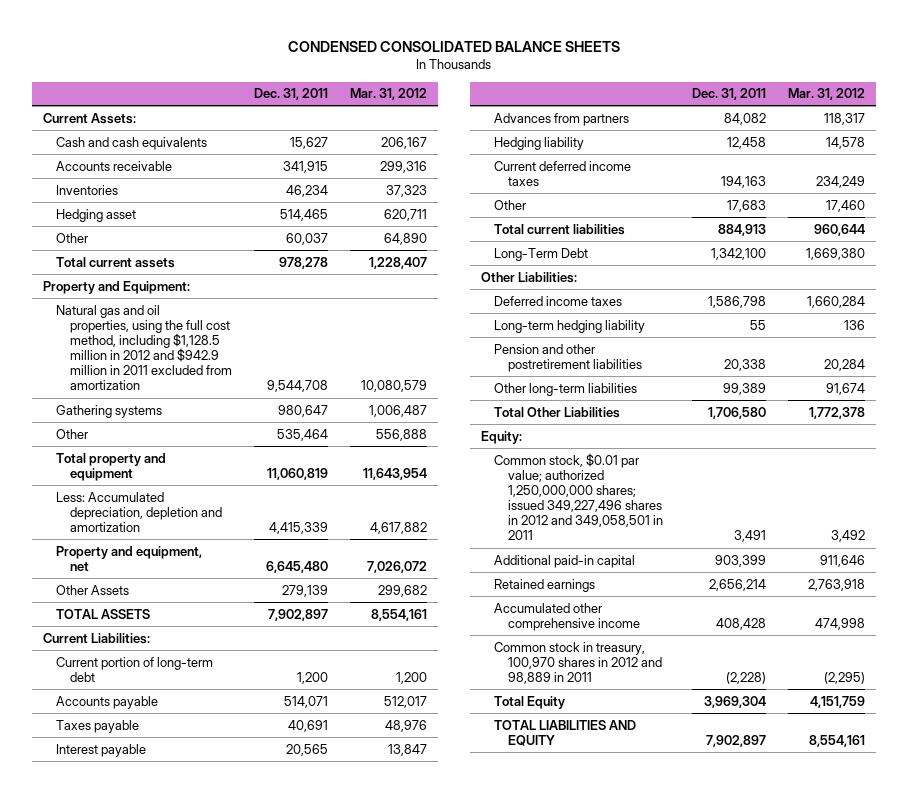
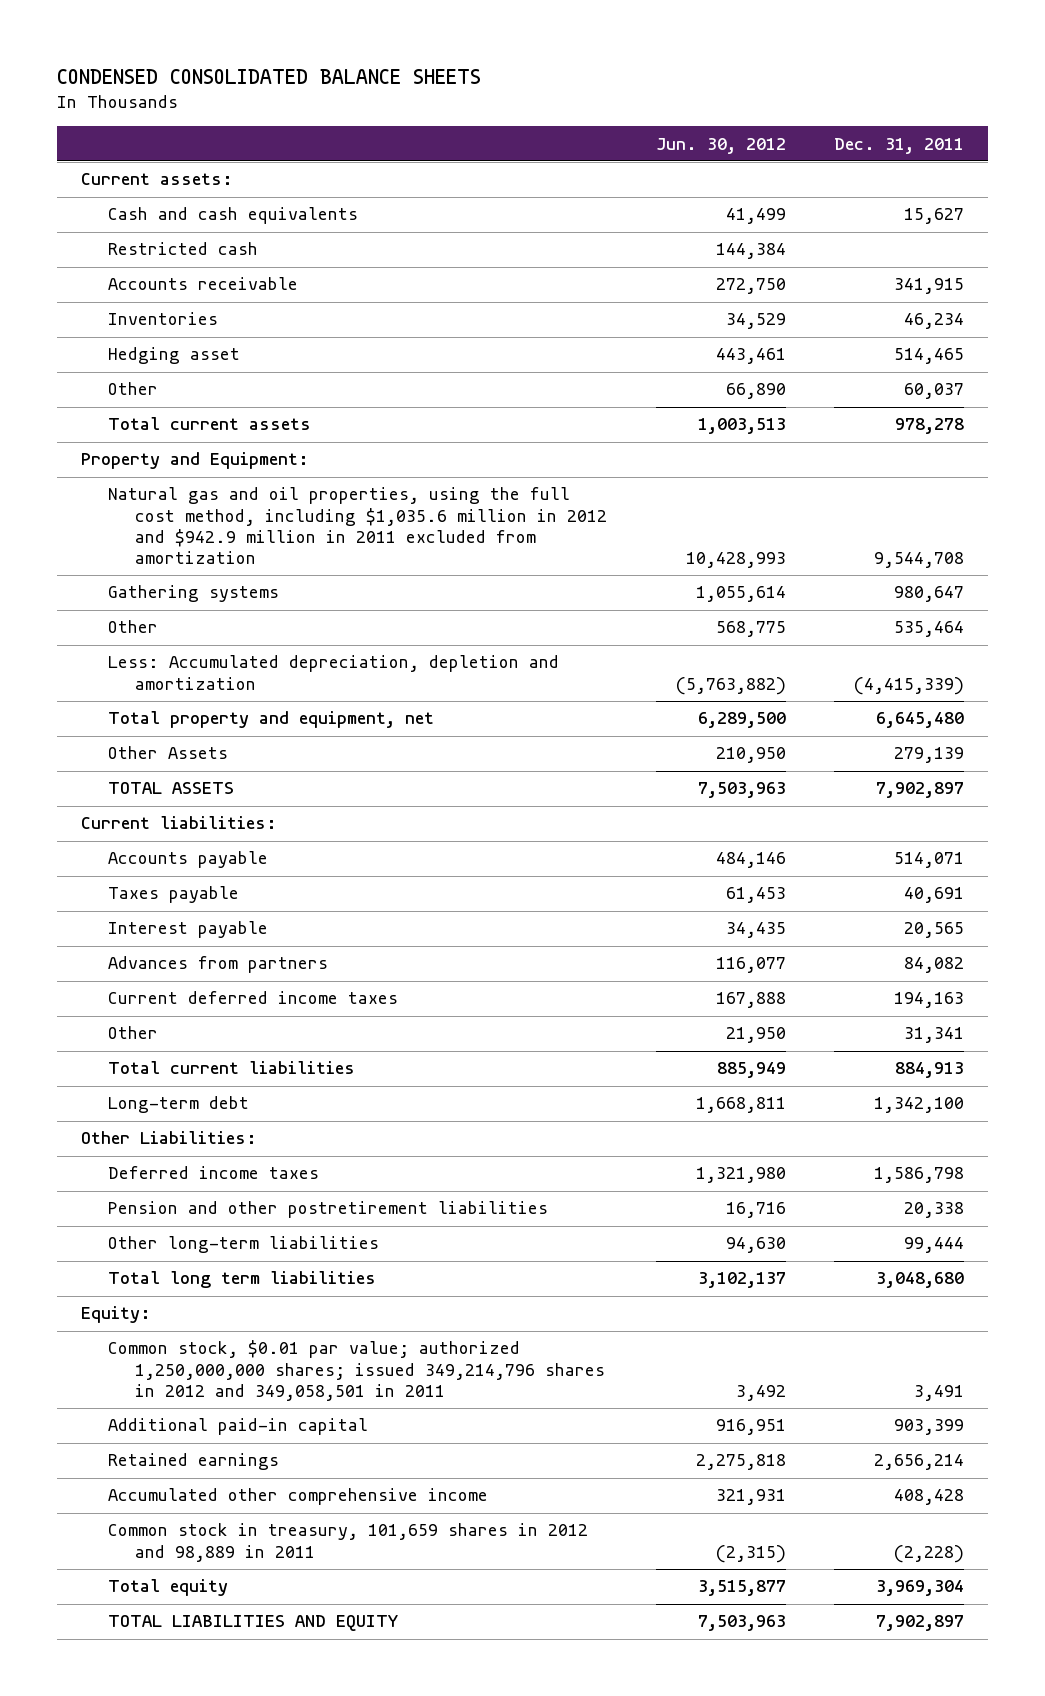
- | Dec. 31, 2011 | Mar. 31, 2012
+ | Jun. 30, 2012 | Dec. 31, 2011
- Current Assets:
+ Current assets:
+ Restricted cash | 144,384 |
- Natural gas and oil properties, using the full cost method, including $1,128.5 million in 2012 and $942.9 million in 2011 excluded from amortization | 9,544,708 | 10,080,579
+ Natural gas and oil properties, using the full cost method, including $1,035.6 million in 2012 and $942.9 million in 2011 excluded from amortization | 10,428,993 | 9,544,708
- Total property and equipment | 11,060,819 | 11,643,954
- Less: Accumulated depreciation, depletion and amortization | 4,415,339 | 4,617,882
- Property and equipment, net | 6,645,480 | 7,026,072
+ Less: Accumulated depreciation, depletion and amortization | (5,763,882) | (4,415,339)
+ Total property and equipment, net | 6,289,500 | 6,645,480
- Current Liabilities:
- Current portion of long-term debt | 1,200 | 1,200
+ Current liabilities:
- Hedging liability | 12,458 | 14,578
- Other | 17,683 | 17,460
+ Other | 21,950 | 31,341
- Long-Term Debt | 1,342,100 | 1,669,380
+ Long-term debt | 1,668,811 | 1,342,100
- Long-term hedging liability | 55 | 136
- Other long-term liabilities | 99,389 | 91,674
- Total Other Liabilities | 1,706,580 | 1,772,378
+ Other long-term liabilities | 94,630 | 99,444
+ Total long term liabilities | 3,102,137 | 3,048,680
- Common stock, $0.01 par value; authorized 1,250,000,000 shares; issued 349,227,496 shares in 2012 and 349,058,501 in 2011 | 3,491 | 3,492
+ Common stock, $0.01 par value; authorized 1,250,000,000 shares; issued 349,214,796 shares in 2012 and 349,058,501 in 2011 | 3,492 | 3,491
- Common stock in treasury, 100,970 shares in 2012 and 98,889 in 2011 | (2,228) | (2,295)
- Total Equity | 3,969,304 | 4,151,759
+ Common stock in treasury, 101,659 shares in 2012 and 98,889 in 2011 | (2,315) | (2,228)
+ Total equity | 3,515,877 | 3,969,304

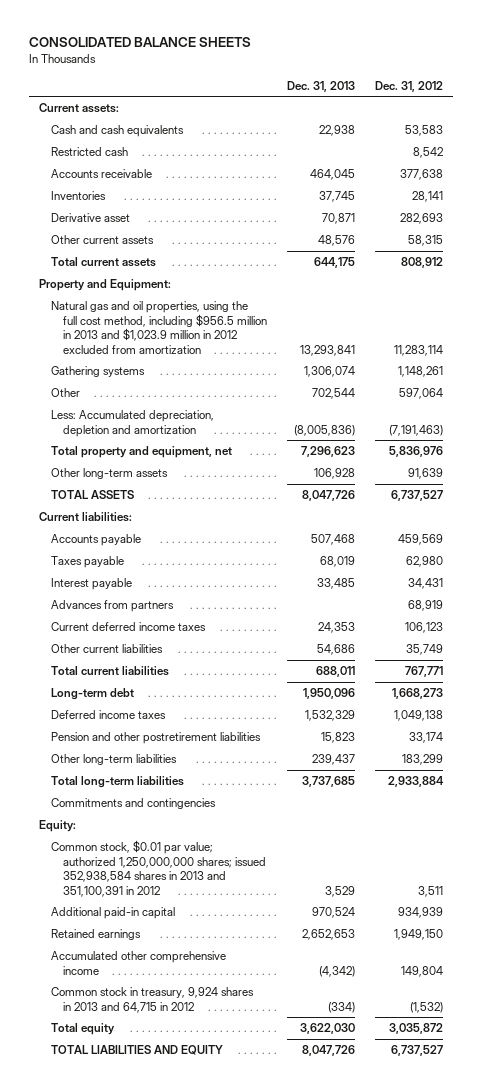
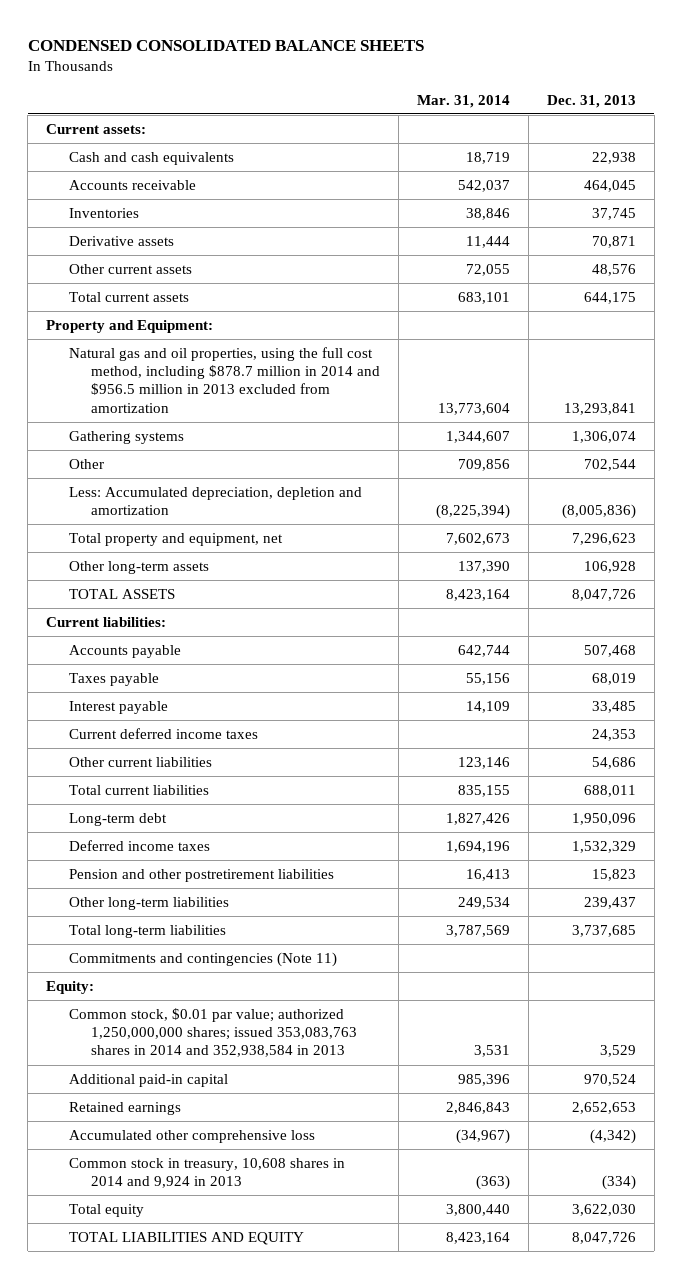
- CONSOLIDATED BALANCE SHEETS
+ CONDENSED CONSOLIDATED BALANCE SHEETS
- | Dec. 31, 2013 | Dec. 31, 2012
+ | Mar. 31, 2014 | Dec. 31, 2013
- Restricted cash | | 8,542
- Derivative asset | 70,871 | 282,693
+ Derivative assets | 11,444 | 70,871
- Natural gas and oil properties, using the full cost method, including $956.5 million in 2013 and $1,023.9 million in 2012 excluded from amortization | 13,293,841 | 11,283,114
+ Natural gas and oil properties, using the full cost method, including $878.7 million in 2014 and $956.5 million in 2013 excluded from amortization | 13,773,604 | 13,293,841
- Advances from partners | | 68,919
- Commitments and contingencies
+ Commitments and contingencies (Note 11)
- Common stock, $0.01 par value; authorized 1,250,000,000 shares; issued 352,938,584 shares in 2013 and 351,100,391 in 2012 | 3,529 | 3,511
+ Common stock, $0.01 par value; authorized 1,250,000,000 shares; issued 353,083,763 shares in 2014 and 352,938,584 in 2013 | 3,531 | 3,529
- Accumulated other comprehensive income | (4,342) | 149,804
- Common stock in treasury, 9,924 shares in 2013 and 64,715 in 2012 | (334) | (1,532)
+ Accumulated other comprehensive loss | (34,967) | (4,342)
+ Common stock in treasury, 10,608 shares in 2014 and 9,924 in 2013 | (363) | (334)

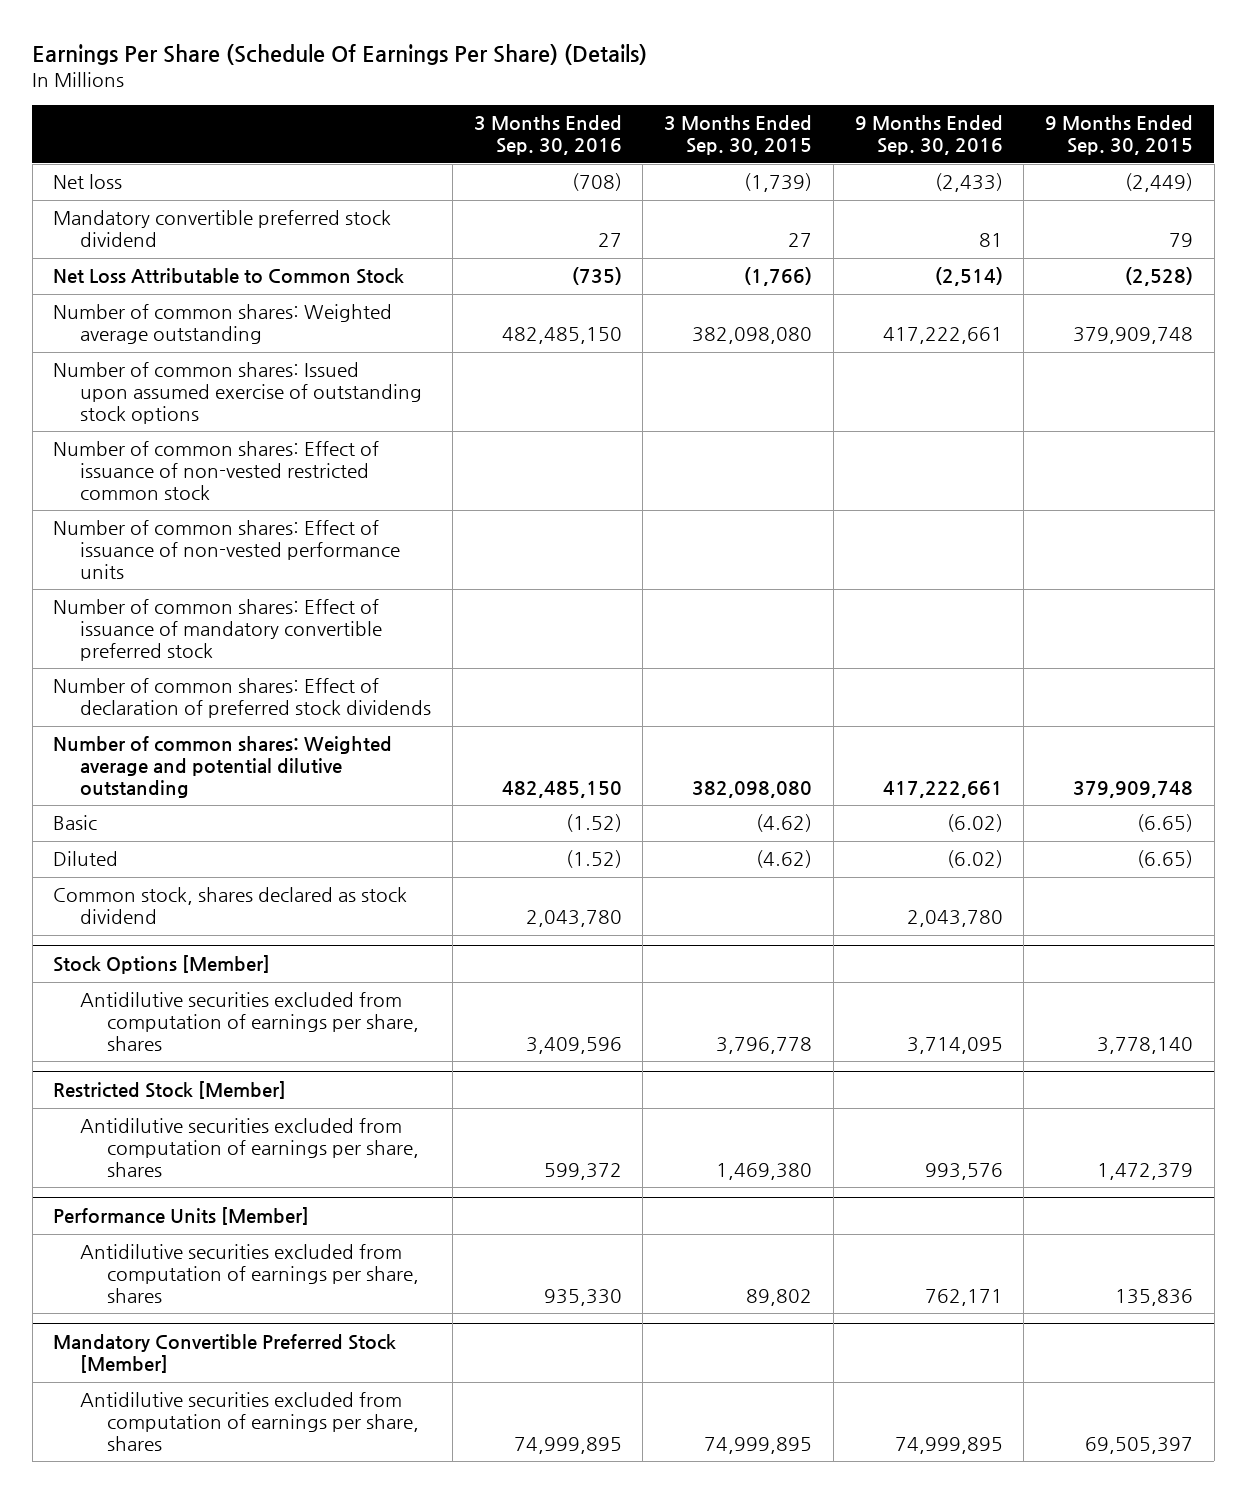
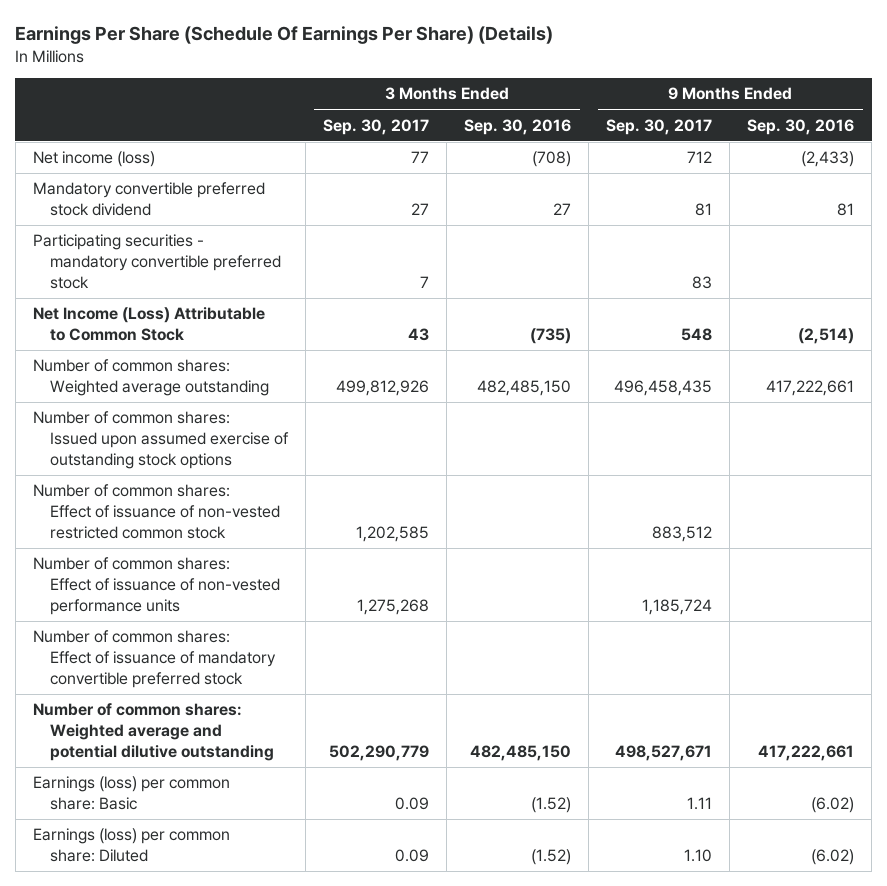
- | 3 Months Ended Sep. 30, 2016 | 3 Months Ended Sep. 30, 2015 | 9 Months Ended Sep. 30, 2016 | 9 Months Ended Sep. 30, 2015
+ | 3 Months Ended Sep. 30, 2017 | 3 Months Ended Sep. 30, 2016 | 9 Months Ended Sep. 30, 2017 | 9 Months Ended Sep. 30, 2016
- Net loss | (708) | (1,739) | (2,433) | (2,449)
+ Net income (loss) | 77 | (708) | 712 | (2,433)
- Net Loss Attributable to Common Stock | (735) | (1,766) | (2,514) | (2,528)
+ Participating securities - mandatory convertible preferred stock | 7 | | 83 |
+ Net Income (Loss) Attributable to Common Stock | 43 | (735) | 548 | (2,514)
- Number of common shares: Effect of declaration of preferred stock dividends
- Basic | (1.52) | (4.62) | (6.02) | (6.65)
- Diluted | (1.52) | (4.62) | (6.02) | (6.65)
- Common stock, shares declared as stock dividend | 2,043,780 | | 2,043,780 |
- Stock Options [Member]
- Antidilutive securities excluded from computation of earnings per share, shares | 3,409,596 | 3,796,778 | 3,714,095 | 3,778,140
- Restricted Stock [Member]
- Antidilutive securities excluded from computation of earnings per share, shares | 599,372 | 1,469,380 | 993,576 | 1,472,379
- Performance Units [Member]
- Antidilutive securities excluded from computation of earnings per share, shares | 935,330 | 89,802 | 762,171 | 135,836
- Mandatory Convertible Preferred Stock [Member]
- Antidilutive securities excluded from computation of earnings per share, shares | 74,999,895 | 74,999,895 | 74,999,895 | 69,505,397
+ Earnings (loss) per common share: Basic | 0.09 | (1.52) | 1.11 | (6.02)
+ Earnings (loss) per common share: Diluted | 0.09 | (1.52) | 1.10 | (6.02)

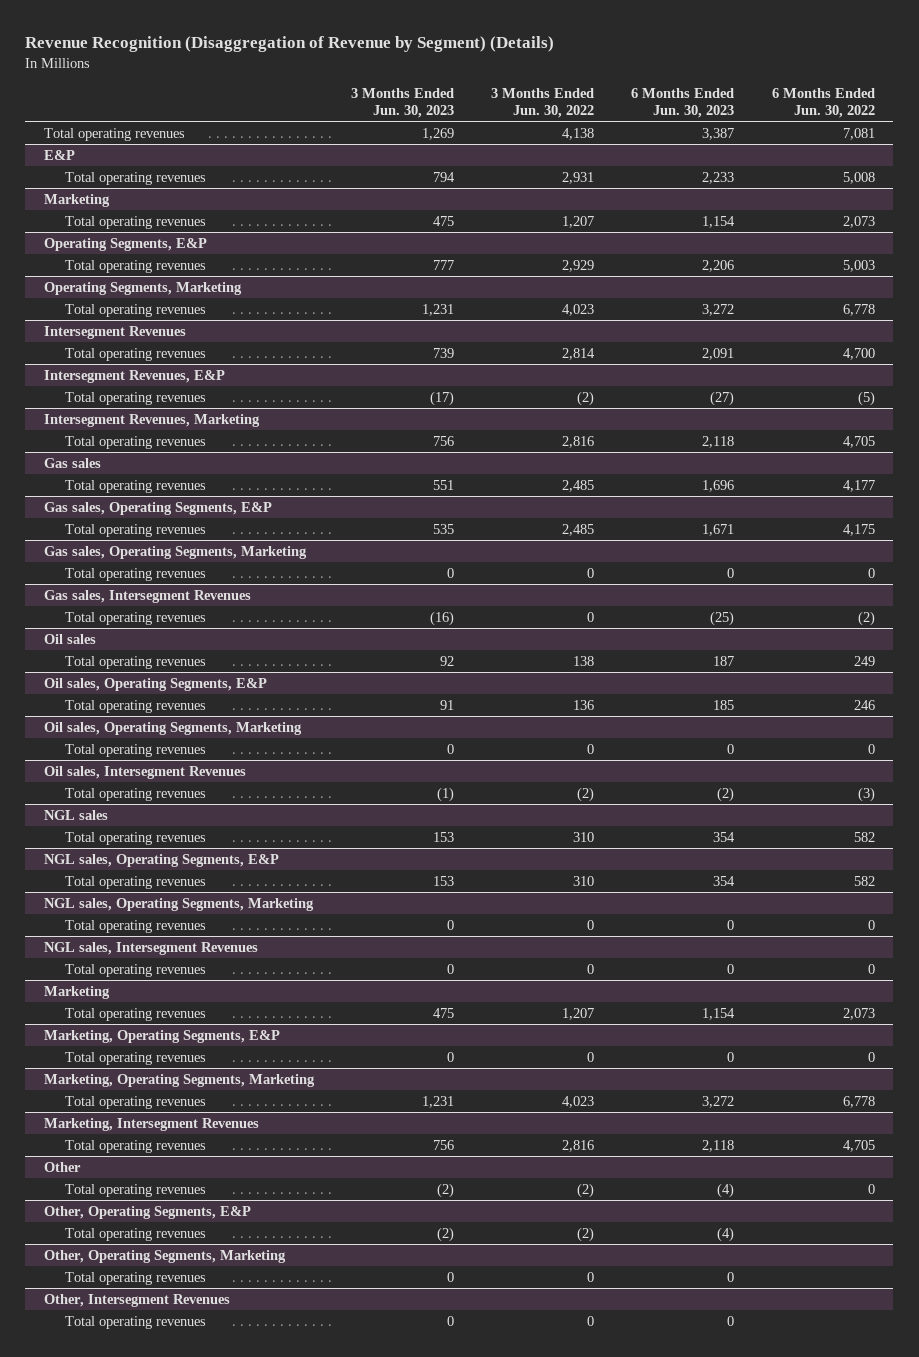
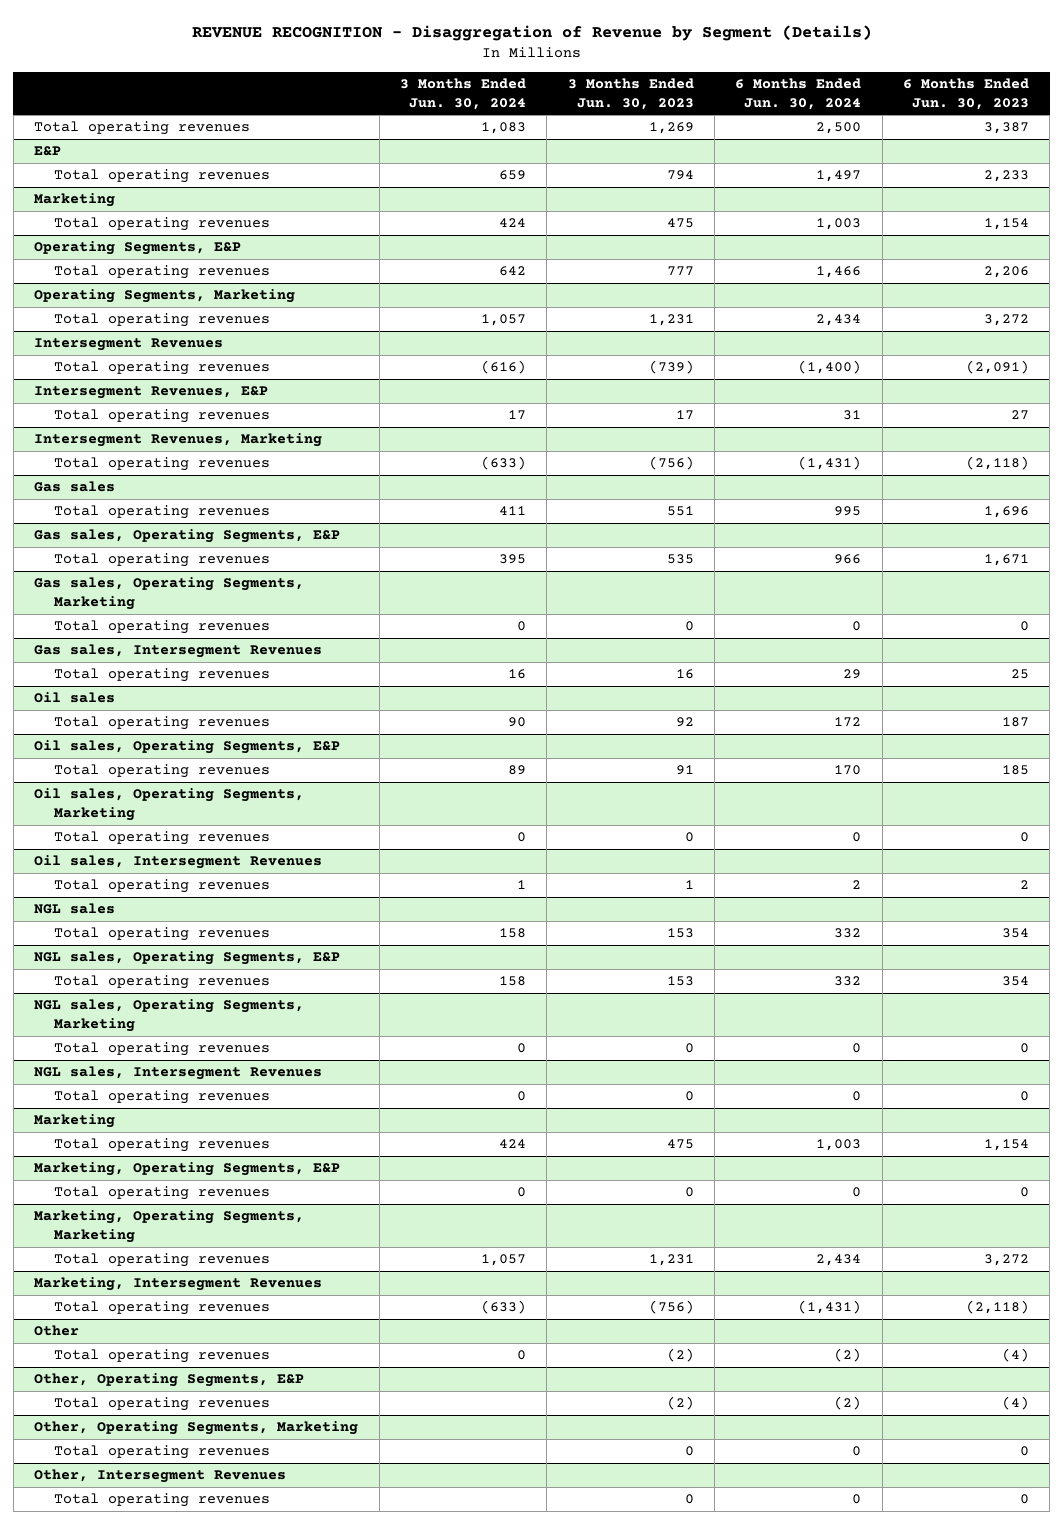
- Revenue Recognition (Disaggregation of Revenue by Segment) (Details)
+ REVENUE RECOGNITION - Disaggregation of Revenue by Segment (Details)
- | 3 Months Ended Jun. 30, 2023 | 3 Months Ended Jun. 30, 2022 | 6 Months Ended Jun. 30, 2023 | 6 Months Ended Jun. 30, 2022
+ | 3 Months Ended Jun. 30, 2024 | 3 Months Ended Jun. 30, 2023 | 6 Months Ended Jun. 30, 2024 | 6 Months Ended Jun. 30, 2023
@ Intersegment Revenues
- Total operating revenues | 739 | 2,814 | 2,091 | 4,700
+ Total operating revenues | (616) | (739) | (1,400) | (2,091)
@ Intersegment Revenues, E&P
- Total operating revenues | (17) | (2) | (27) | (5)
+ Total operating revenues | 17 | 17 | 31 | 27
@ Intersegment Revenues, Marketing
- Total operating revenues | 756 | 2,816 | 2,118 | 4,705
+ Total operating revenues | (633) | (756) | (1,431) | (2,118)
@ Gas sales, Intersegment Revenues
- Total operating revenues | (16) | 0 | (25) | (2)
+ Total operating revenues | 16 | 16 | 29 | 25
@ Oil sales, Intersegment Revenues
- Total operating revenues | (1) | (2) | (2) | (3)
+ Total operating revenues | 1 | 1 | 2 | 2
@ Marketing, Intersegment Revenues
- Total operating revenues | 756 | 2,816 | 2,118 | 4,705
+ Total operating revenues | (633) | (756) | (1,431) | (2,118)

